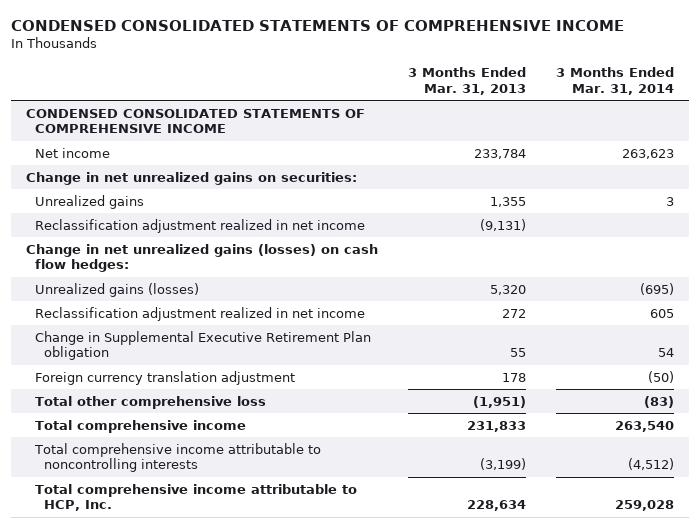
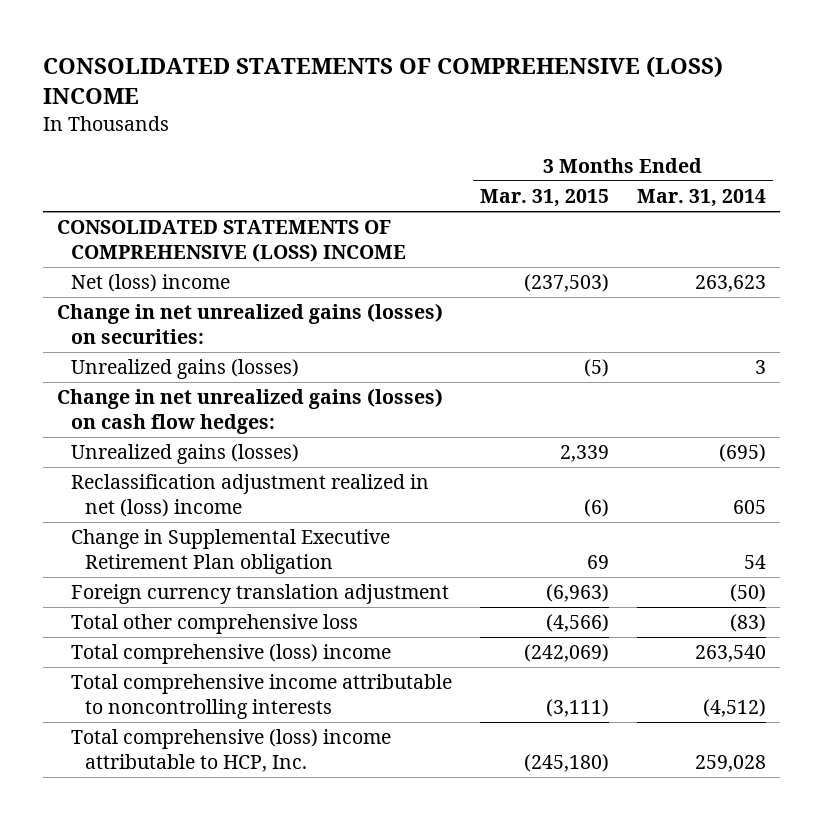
- CONDENSED CONSOLIDATED STATEMENTS OF COMPREHENSIVE INCOME
+ CONSOLIDATED STATEMENTS OF COMPREHENSIVE (LOSS) INCOME
- | 3 Months Ended Mar. 31, 2013 | 3 Months Ended Mar. 31, 2014
+ | 3 Months Ended Mar. 31, 2015 | 3 Months Ended Mar. 31, 2014
- CONDENSED CONSOLIDATED STATEMENTS OF COMPREHENSIVE INCOME
- Net income | 233,784 | 263,623
- Change in net unrealized gains on securities:
- Unrealized gains | 1,355 | 3
- Reclassification adjustment realized in net income | (9,131) |
+ CONSOLIDATED STATEMENTS OF COMPREHENSIVE (LOSS) INCOME
+ Net (loss) income | (237,503) | 263,623
+ Change in net unrealized gains (losses) on securities:
+ Unrealized gains (losses) | (5) | 3
- Reclassification adjustment realized in net income | 272 | 605
+ Reclassification adjustment realized in net (loss) income | (6) | 605
- Total comprehensive income | 231,833 | 263,540
+ Total comprehensive (loss) income | (242,069) | 263,540
- Total comprehensive income attributable to HCP, Inc. | 228,634 | 259,028
+ Total comprehensive (loss) income attributable to HCP, Inc. | (245,180) | 259,028

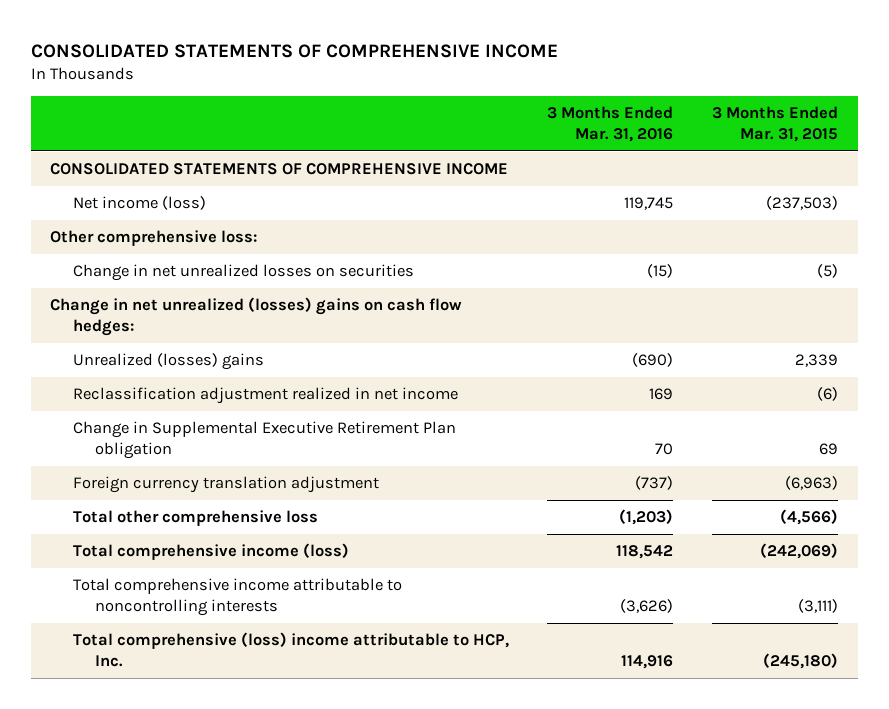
- CONSOLIDATED STATEMENTS OF COMPREHENSIVE (LOSS) INCOME
+ CONSOLIDATED STATEMENTS OF COMPREHENSIVE INCOME
- | 3 Months Ended Mar. 31, 2015 | 3 Months Ended Mar. 31, 2014
+ | 3 Months Ended Mar. 31, 2016 | 3 Months Ended Mar. 31, 2015
- CONSOLIDATED STATEMENTS OF COMPREHENSIVE (LOSS) INCOME
- Net (loss) income | (237,503) | 263,623
- Change in net unrealized gains (losses) on securities:
- Unrealized gains (losses) | (5) | 3
- Change in net unrealized gains (losses) on cash flow hedges:
- Unrealized gains (losses) | 2,339 | (695)
- Reclassification adjustment realized in net (loss) income | (6) | 605
+ CONSOLIDATED STATEMENTS OF COMPREHENSIVE INCOME
+ Net income (loss) | 119,745 | (237,503)
+ Other comprehensive loss:
+ Change in net unrealized losses on securities | (15) | (5)
+ Change in net unrealized (losses) gains on cash flow hedges:
+ Unrealized (losses) gains | (690) | 2,339
+ Reclassification adjustment realized in net income | 169 | (6)
- Total comprehensive (loss) income | (242,069) | 263,540
+ Total comprehensive income (loss) | 118,542 | (242,069)

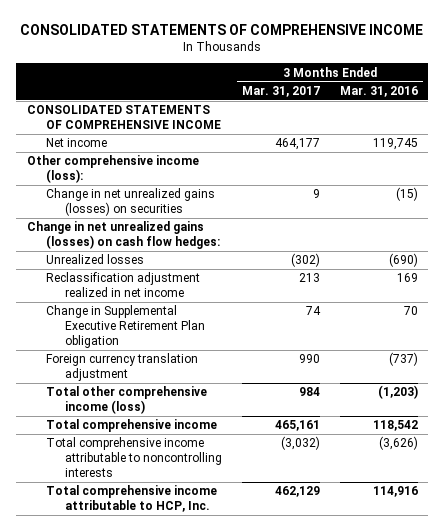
- | 3 Months Ended Mar. 31, 2016 | 3 Months Ended Mar. 31, 2015
+ | 3 Months Ended Mar. 31, 2017 | 3 Months Ended Mar. 31, 2016
- Net income (loss) | 119,745 | (237,503)
- Other comprehensive loss:
- Change in net unrealized losses on securities | (15) | (5)
- Change in net unrealized (losses) gains on cash flow hedges:
- Unrealized (losses) gains | (690) | 2,339
+ Net income | 464,177 | 119,745
+ Other comprehensive income (loss):
+ Change in net unrealized gains (losses) on securities | 9 | (15)
+ Change in net unrealized gains (losses) on cash flow hedges:
+ Unrealized losses | (302) | (690)
- Total other comprehensive loss | (1,203) | (4,566)
- Total comprehensive income (loss) | 118,542 | (242,069)
+ Total other comprehensive income (loss) | 984 | (1,203)
+ Total comprehensive income | 465,161 | 118,542
- Total comprehensive (loss) income attributable to HCP, Inc. | 114,916 | (245,180)
+ Total comprehensive income attributable to HCP, Inc. | 462,129 | 114,916

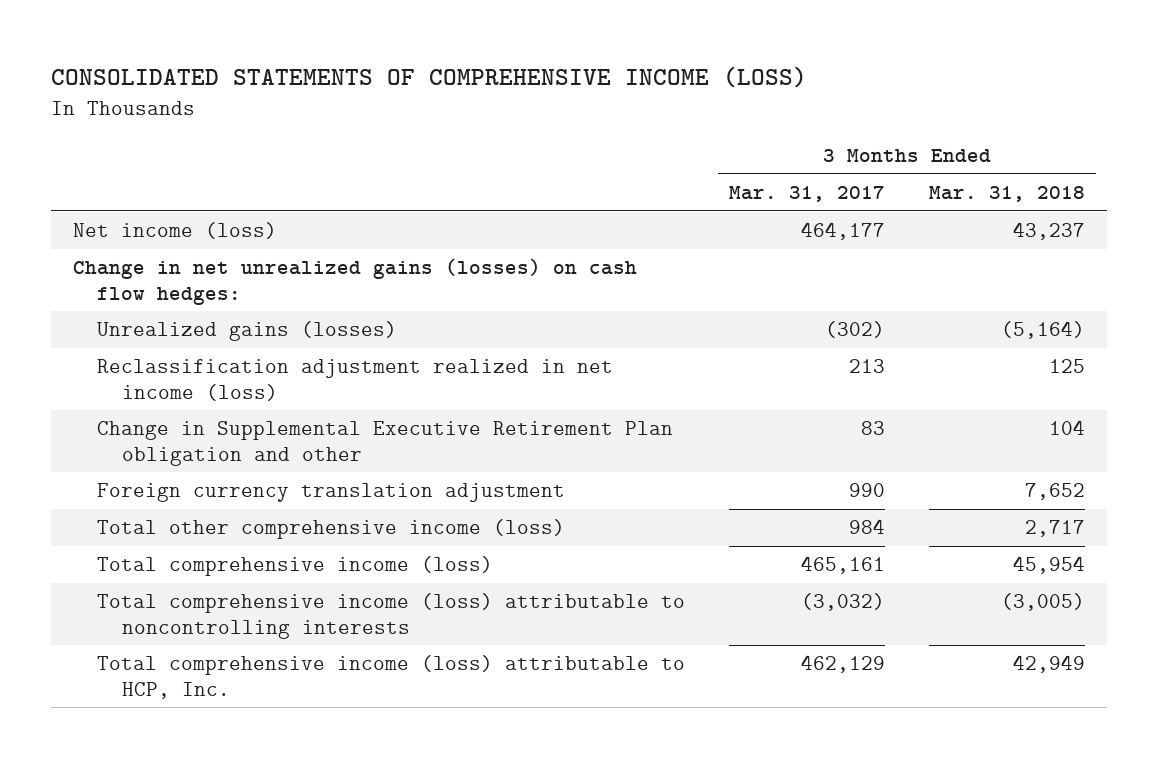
- CONSOLIDATED STATEMENTS OF COMPREHENSIVE INCOME
+ CONSOLIDATED STATEMENTS OF COMPREHENSIVE INCOME (LOSS)
- | 3 Months Ended Mar. 31, 2017 | 3 Months Ended Mar. 31, 2016
+ | 3 Months Ended Mar. 31, 2017 | 3 Months Ended Mar. 31, 2018
- CONSOLIDATED STATEMENTS OF COMPREHENSIVE INCOME
- Net income | 464,177 | 119,745
- Other comprehensive income (loss):
- Change in net unrealized gains (losses) on securities | 9 | (15)
+ Net income (loss) | 464,177 | 43,237
- Unrealized losses | (302) | (690)
- Reclassification adjustment realized in net income | 213 | 169
- Change in Supplemental Executive Retirement Plan obligation | 74 | 70
+ Unrealized gains (losses) | (302) | (5,164)
+ Reclassification adjustment realized in net income (loss) | 213 | 125
+ Change in Supplemental Executive Retirement Plan obligation and other | 83 | 104
- Total comprehensive income | 465,161 | 118,542
- Total comprehensive income attributable to noncontrolling interests | (3,032) | (3,626)
- Total comprehensive income attributable to HCP, Inc. | 462,129 | 114,916
+ Total comprehensive income (loss) | 465,161 | 45,954
+ Total comprehensive income (loss) attributable to noncontrolling interests | (3,032) | (3,005)
+ Total comprehensive income (loss) attributable to HCP, Inc. | 462,129 | 42,949

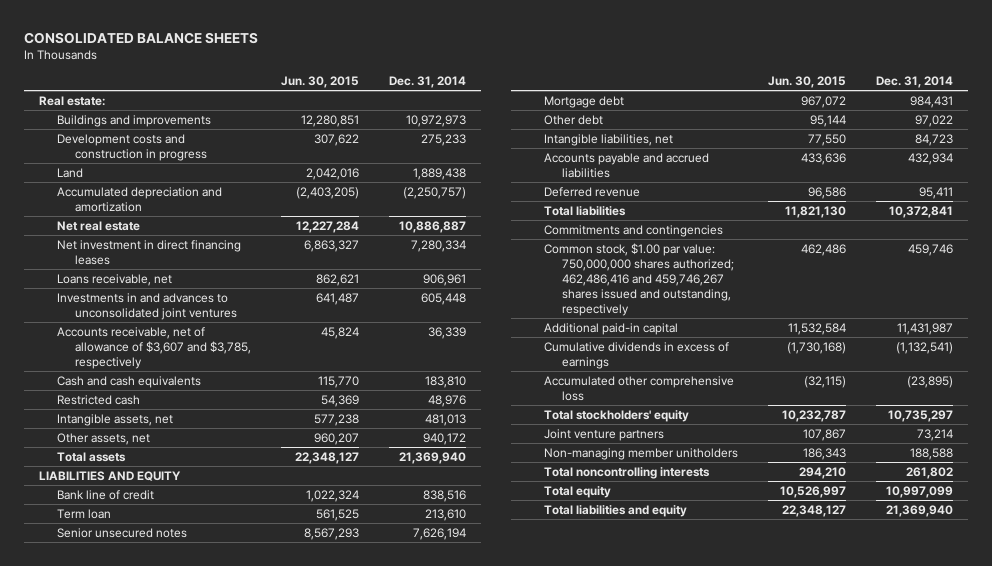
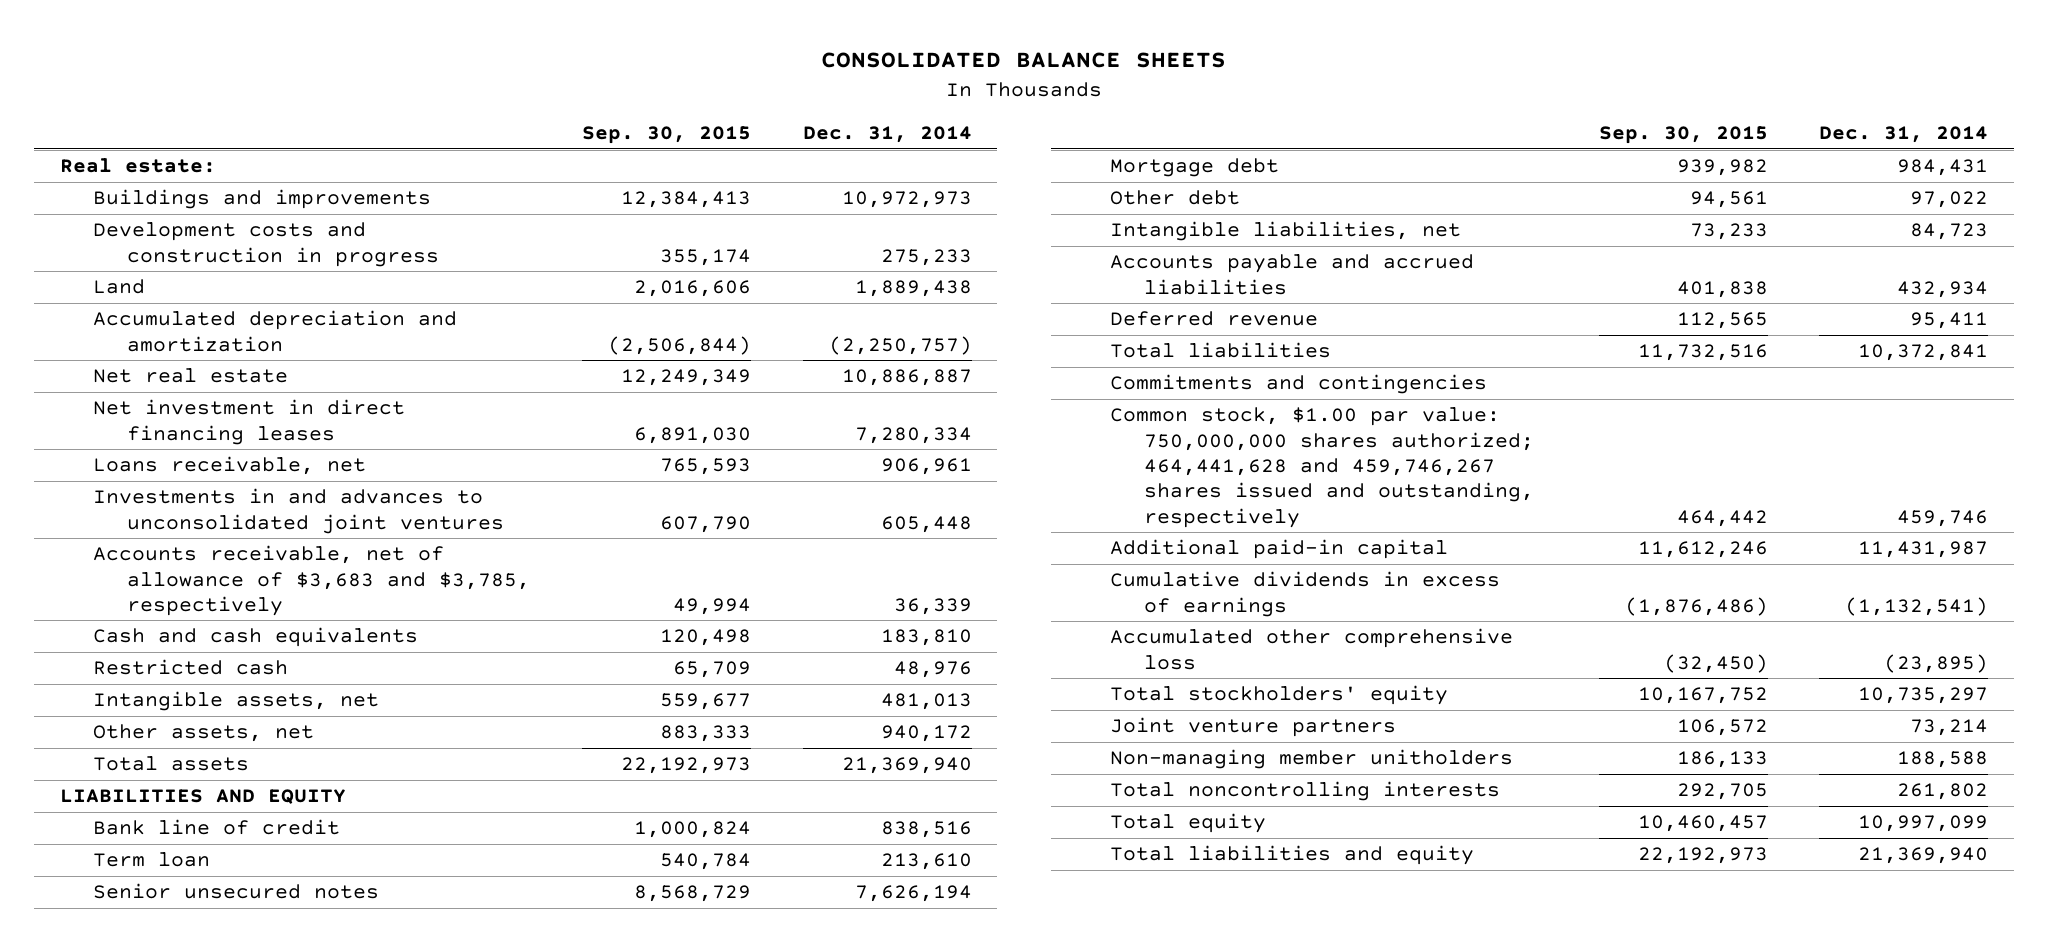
- | Jun. 30, 2015 | Dec. 31, 2014
+ | Sep. 30, 2015 | Dec. 31, 2014
- Accounts receivable, net of allowance of $3,607 and $3,785, respectively | 45,824 | 36,339
+ Accounts receivable, net of allowance of $3,683 and $3,785, respectively | 49,994 | 36,339
- Common stock, $1.00 par value: 750,000,000 shares authorized; 462,486,416 and 459,746,267 shares issued and outstanding, respectively | 462,486 | 459,746
+ Common stock, $1.00 par value: 750,000,000 shares authorized; 464,441,628 and 459,746,267 shares issued and outstanding, respectively | 464,442 | 459,746

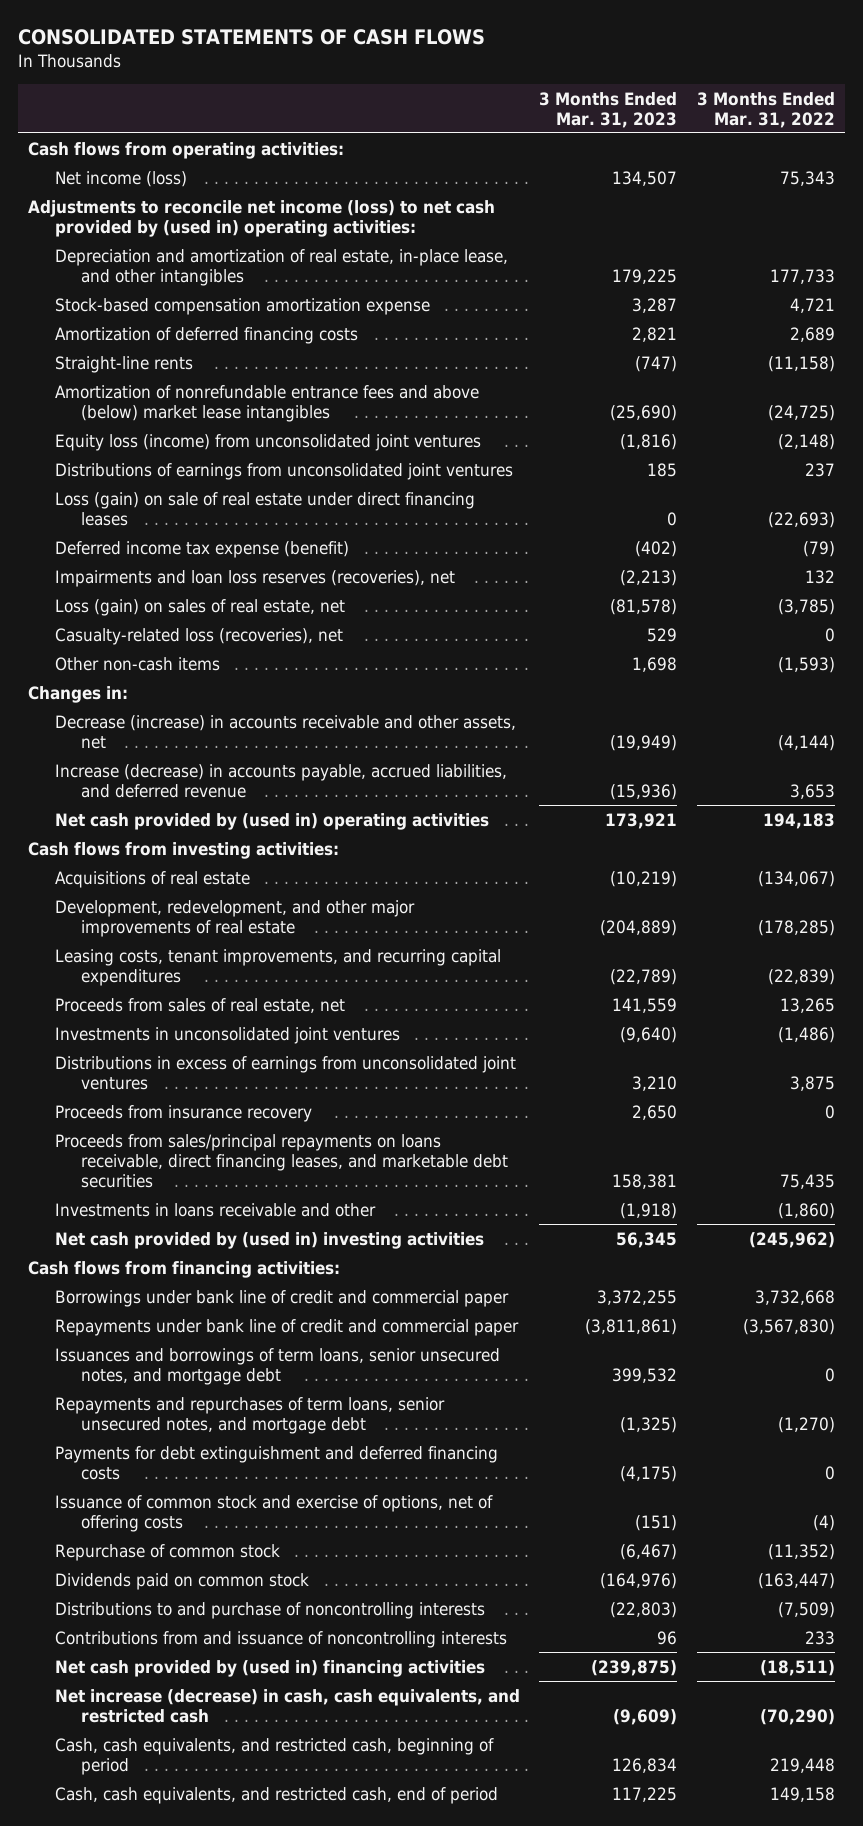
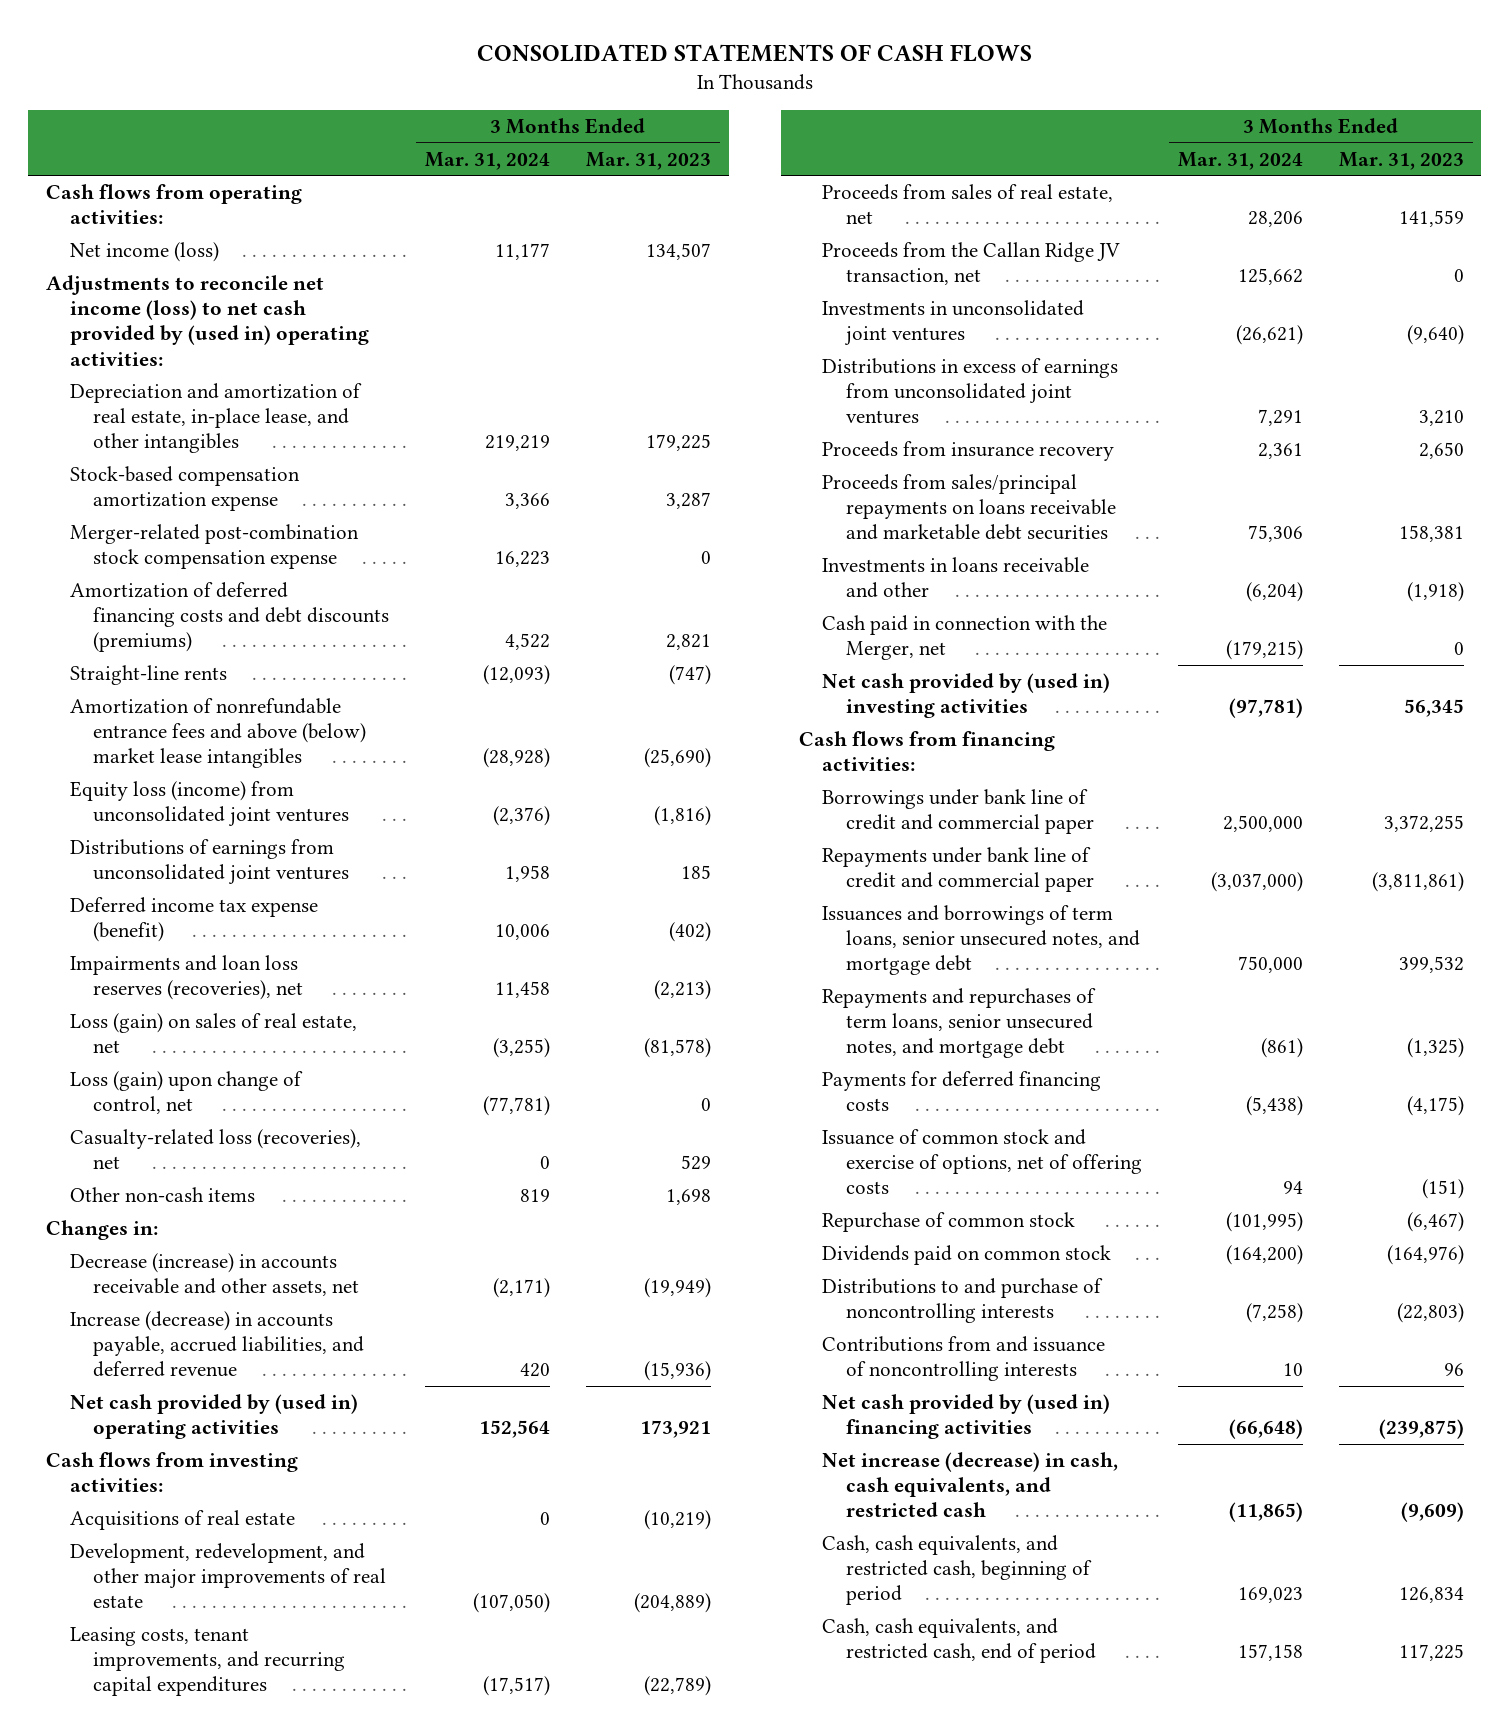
- | 3 Months Ended Mar. 31, 2023 | 3 Months Ended Mar. 31, 2022
+ | 3 Months Ended Mar. 31, 2024 | 3 Months Ended Mar. 31, 2023
- Amortization of deferred financing costs | 2,821 | 2,689
+ Merger-related post-combination stock compensation expense | 16,223 | 0
+ Amortization of deferred financing costs and debt discounts (premiums) | 4,522 | 2,821
- Loss (gain) on sale of real estate under direct financing leases | 0 | (22,693)
+ Loss (gain) upon change of control, net | (77,781) | 0
+ Proceeds from the Callan Ridge JV transaction, net | 125,662 | 0
- Proceeds from sales/principal repayments on loans receivable, direct financing leases, and marketable debt securities | 158,381 | 75,435
+ Proceeds from sales/principal repayments on loans receivable and marketable debt securities | 75,306 | 158,381
+ Cash paid in connection with the Merger, net | (179,215) | 0
- Payments for debt extinguishment and deferred financing costs | (4,175) | 0
+ Payments for deferred financing costs | (5,438) | (4,175)

